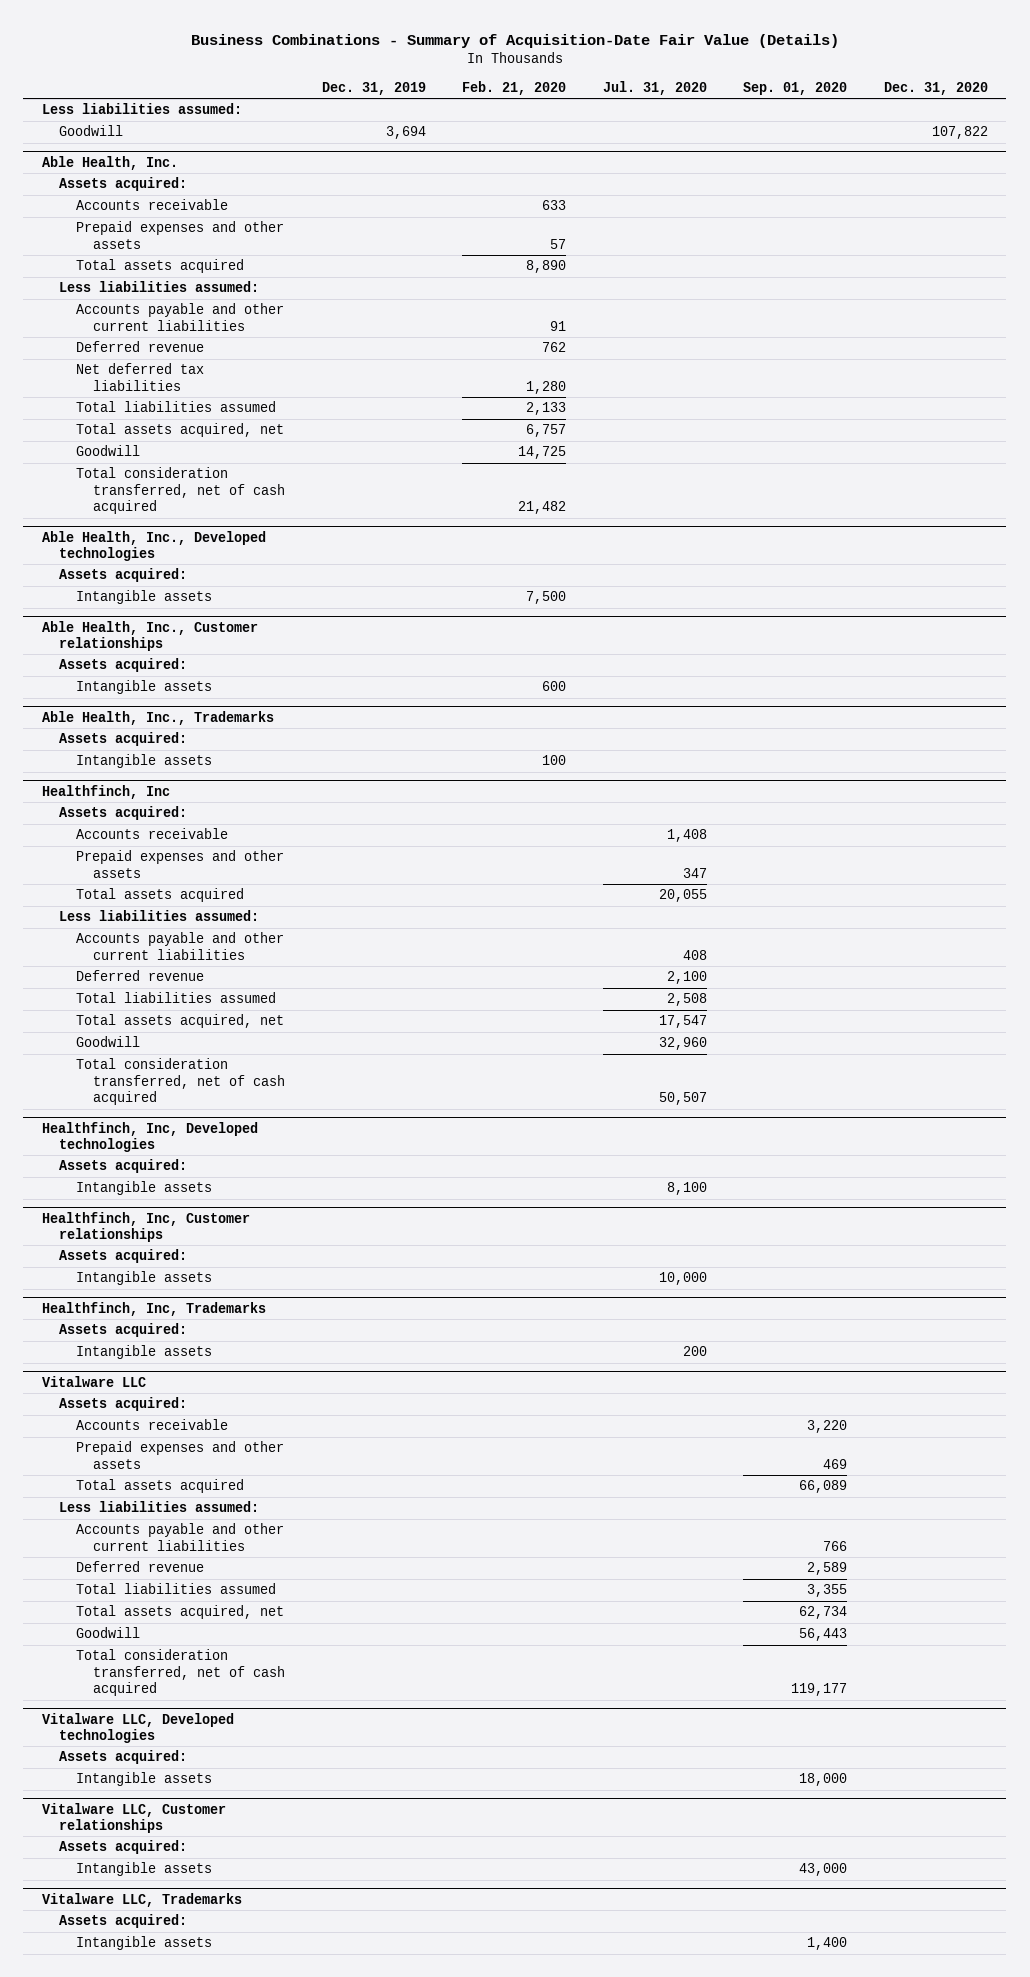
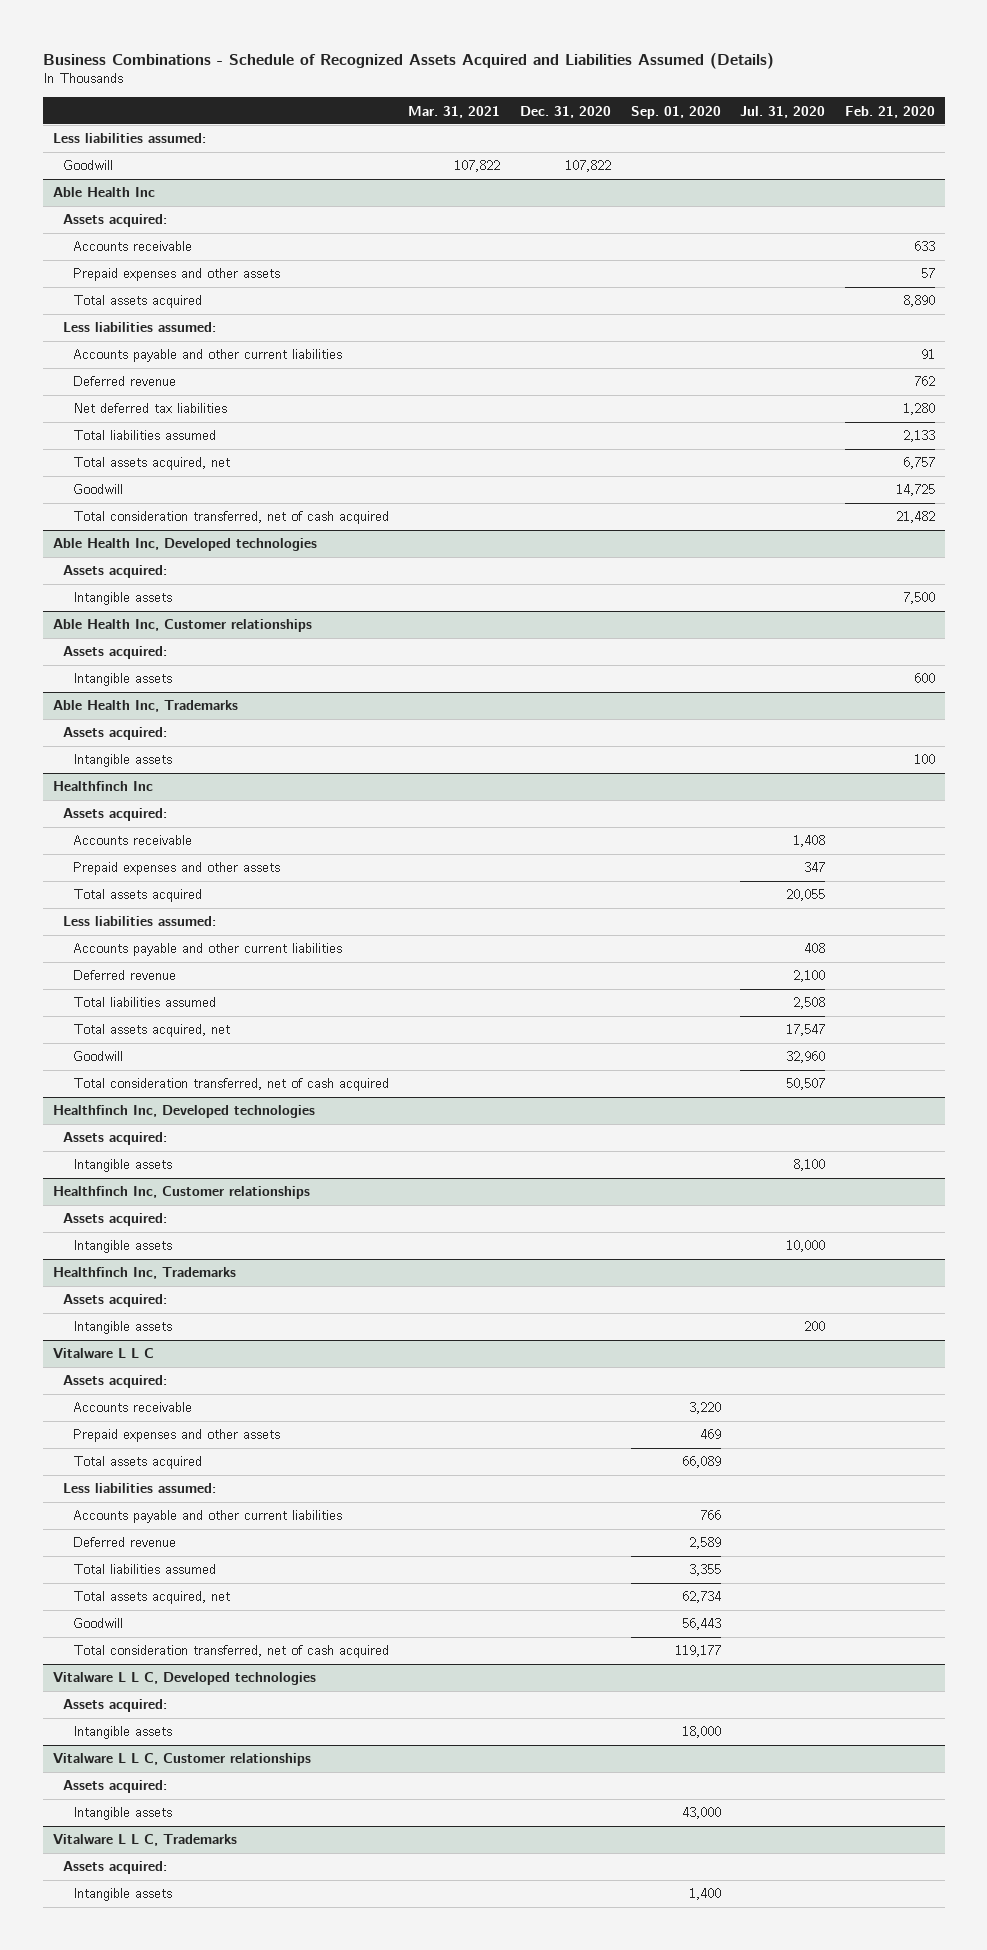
- Business Combinations - Summary of Acquisition-Date Fair Value (Details)
+ Business Combinations - Schedule of Recognized Assets Acquired and Liabilities Assumed (Details)
- | Dec. 31, 2019 | Feb. 21, 2020 | Jul. 31, 2020 | Sep. 01, 2020 | Dec. 31, 2020
+ | Mar. 31, 2021 | Dec. 31, 2020 | Sep. 01, 2020 | Jul. 31, 2020 | Feb. 21, 2020
- Able Health, Inc.
+ Able Health Inc
- Able Health, Inc., Developed technologies
+ Able Health Inc, Developed technologies
- Able Health, Inc., Customer relationships
+ Able Health Inc, Customer relationships
- Able Health, Inc., Trademarks
+ Able Health Inc, Trademarks
- Healthfinch, Inc
+ Healthfinch Inc
- Healthfinch, Inc, Developed technologies
+ Healthfinch Inc, Developed technologies
- Healthfinch, Inc, Customer relationships
+ Healthfinch Inc, Customer relationships
- Healthfinch, Inc, Trademarks
+ Healthfinch Inc, Trademarks
- Vitalware LLC
+ Vitalware L L C
- Vitalware LLC, Developed technologies
+ Vitalware L L C, Developed technologies
- Vitalware LLC, Customer relationships
+ Vitalware L L C, Customer relationships
- Vitalware LLC, Trademarks
+ Vitalware L L C, Trademarks

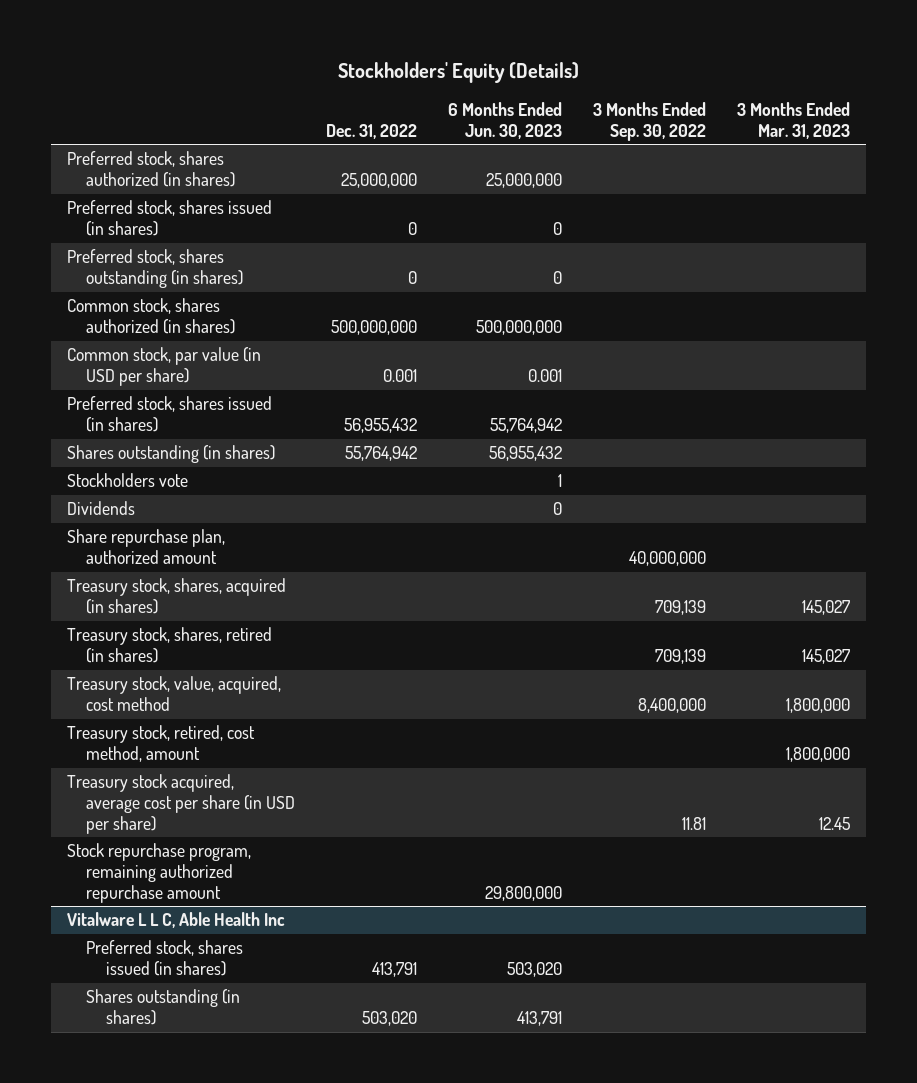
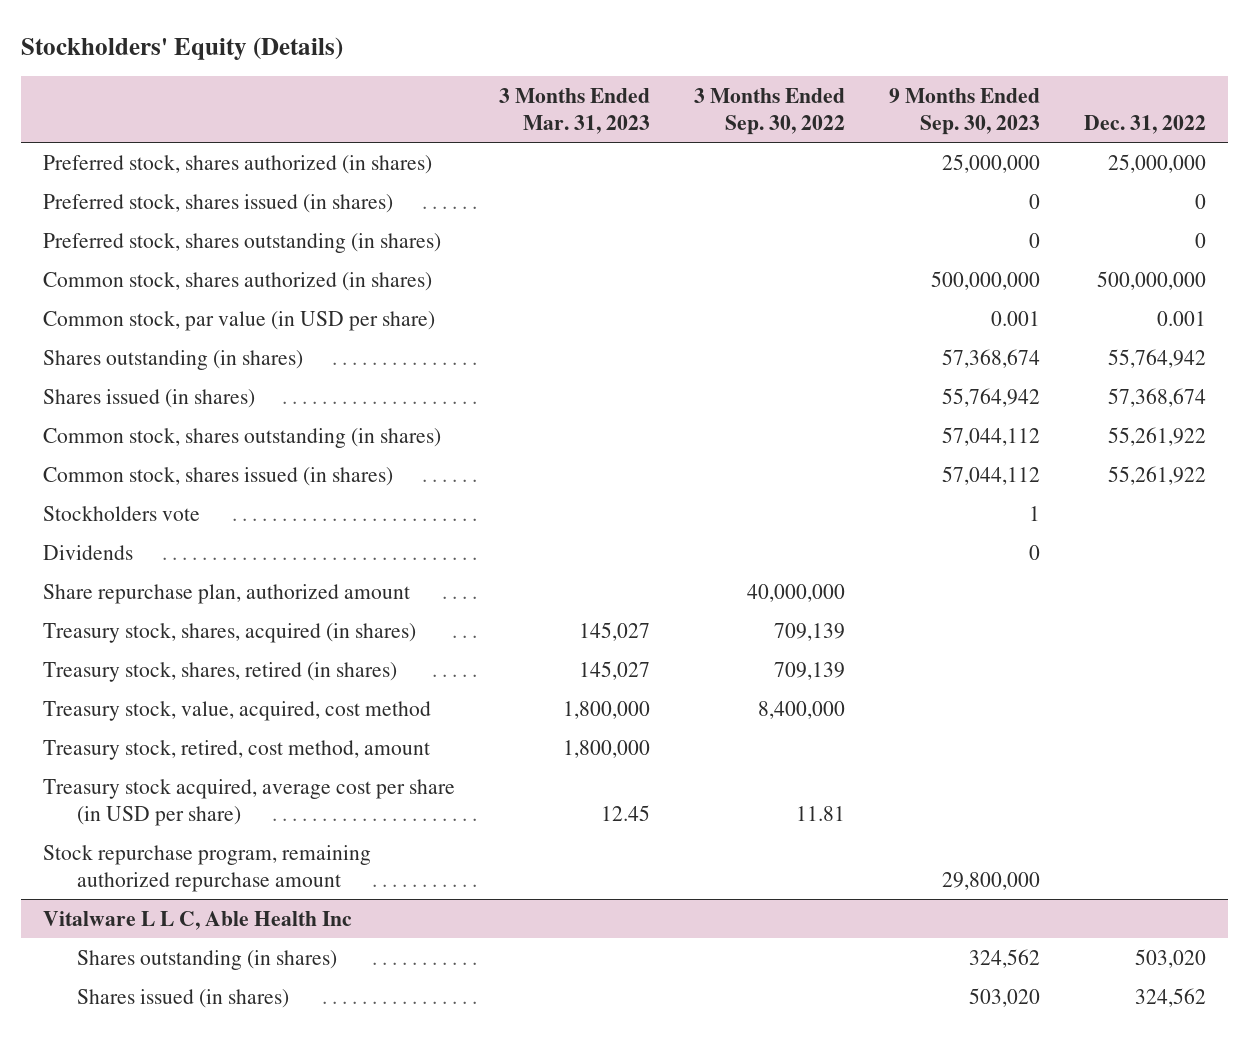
- | Dec. 31, 2022 | 6 Months Ended Jun. 30, 2023 | 3 Months Ended Sep. 30, 2022 | 3 Months Ended Mar. 31, 2023
+ | 3 Months Ended Mar. 31, 2023 | 3 Months Ended Sep. 30, 2022 | 9 Months Ended Sep. 30, 2023 | Dec. 31, 2022
- Preferred stock, shares issued (in shares) | 56,955,432 | 55,764,942 | |
+ Shares issued (in shares) | | | 55,764,942 | 57,368,674
+ Common stock, shares outstanding (in shares) | | | 57,044,112 | 55,261,922
+ Common stock, shares issued (in shares) | | | 57,044,112 | 55,261,922
@ Vitalware L L C, Able Health Inc
- Preferred stock, shares issued (in shares) | 413,791 | 503,020 | |
+ Shares issued (in shares) | | | 503,020 | 324,562

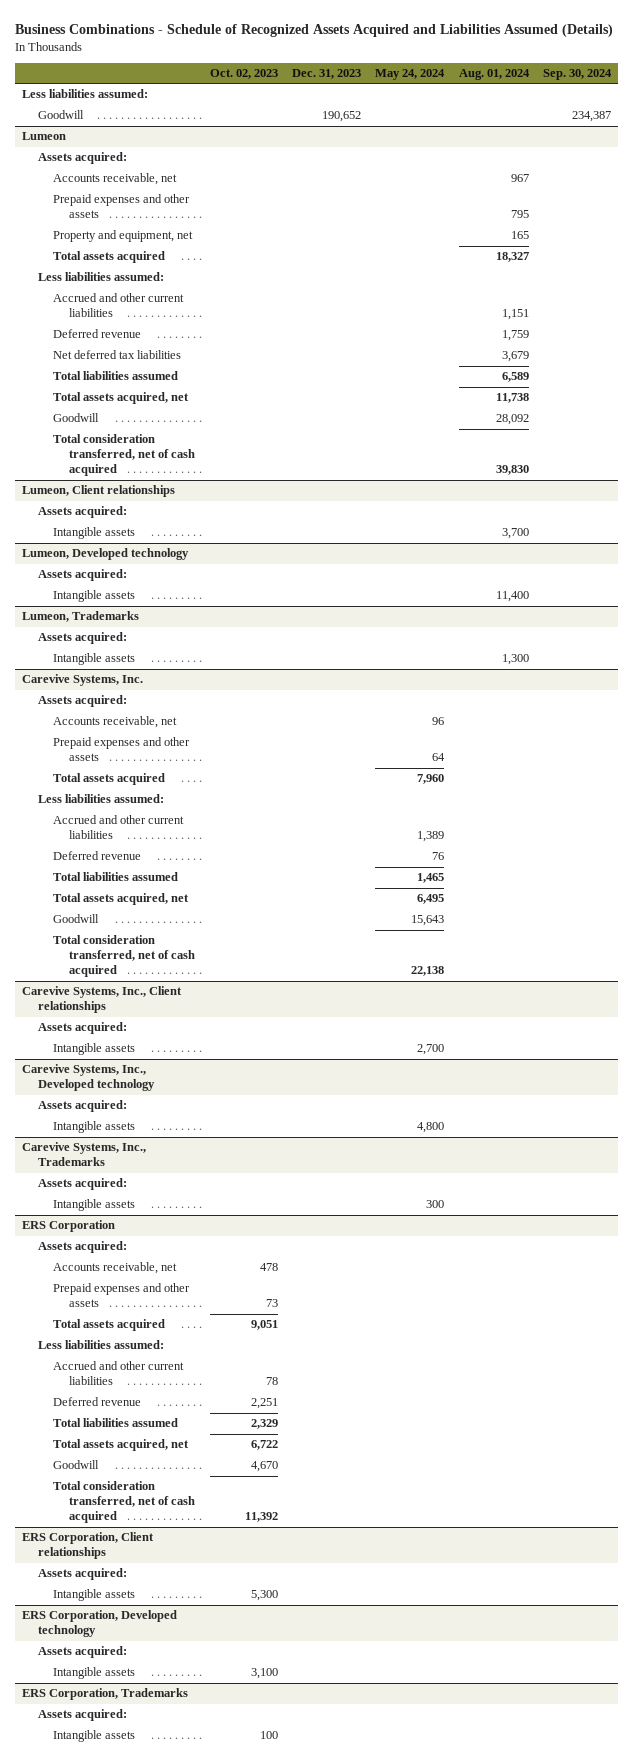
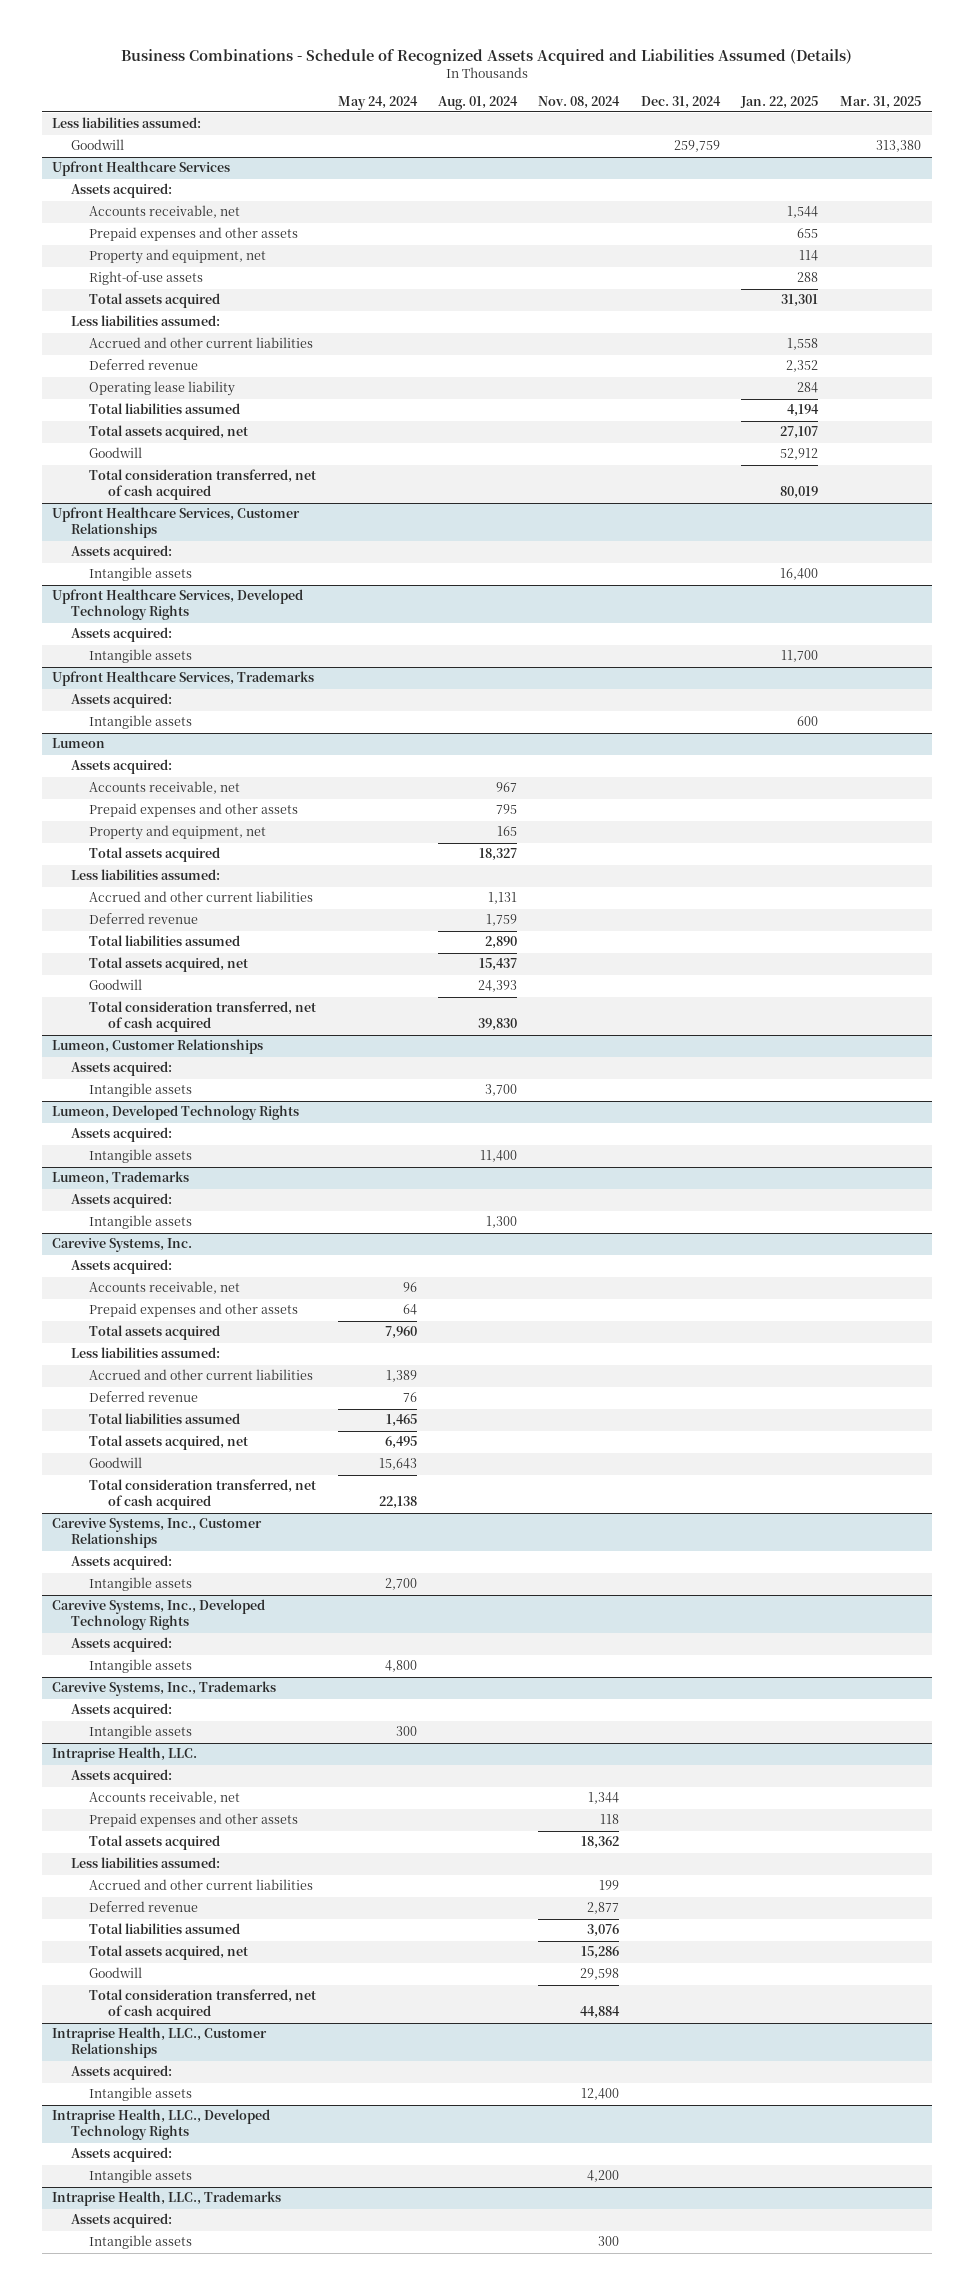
- | Oct. 02, 2023 | Dec. 31, 2023 | May 24, 2024 | Aug. 01, 2024 | Sep. 30, 2024
+ | May 24, 2024 | Aug. 01, 2024 | Nov. 08, 2024 | Dec. 31, 2024 | Jan. 22, 2025 | Mar. 31, 2025
+ Upfront Healthcare Services
+ Assets acquired:
+ Accounts receivable, net | | | | | 1,544 |
+ Prepaid expenses and other assets | | | | | 655 |
+ Property and equipment, net | | | | | 114 |
+ Right-of-use assets | | | | | 288 |
+ Total assets acquired | | | | | 31,301 |
+ Less liabilities assumed:
+ Accrued and other current liabilities | | | | | 1,558 |
+ Deferred revenue | | | | | 2,352 |
+ Operating lease liability | | | | | 284 |
+ Total liabilities assumed | | | | | 4,194 |
+ Total assets acquired, net | | | | | 27,107 |
+ Goodwill | | | | | 52,912 |
+ Total consideration transferred, net of cash acquired | | | | | 80,019 |
+ Upfront Healthcare Services, Customer Relationships
+ Assets acquired:
+ Intangible assets | | | | | 16,400 |
+ Upfront Healthcare Services, Developed Technology Rights
+ Assets acquired:
+ Intangible assets | | | | | 11,700 |
+ Upfront Healthcare Services, Trademarks
+ Assets acquired:
+ Intangible assets | | | | | 600 |
@ Lumeon
- Accrued and other current liabilities | | | | 1,151 |
+ Accrued and other current liabilities | | 1,131 | | | |
- Net deferred tax liabilities | | | | 3,679 |
- Total liabilities assumed | | | | 6,589 |
- Total assets acquired, net | | | | 11,738 |
- Goodwill | | | | 28,092 |
+ Total liabilities assumed | | 2,890 | | | |
+ Total assets acquired, net | | 15,437 | | | |
+ Goodwill | | 24,393 | | | |
- Lumeon, Client relationships
+ Lumeon, Customer Relationships
- Lumeon, Developed technology
+ Lumeon, Developed Technology Rights
- Carevive Systems, Inc., Client relationships
+ Carevive Systems, Inc., Customer Relationships
- Carevive Systems, Inc., Developed technology
+ Carevive Systems, Inc., Developed Technology Rights
- ERS Corporation
- Assets acquired:
- Accounts receivable, net | 478 | | | |
- Prepaid expenses and other assets | 73 | | | |
- Total assets acquired | 9,051 | | | |
- Less liabilities assumed:
- Accrued and other current liabilities | 78 | | | |
- Deferred revenue | 2,251 | | | |
- Total liabilities assumed | 2,329 | | | |
- Total assets acquired, net | 6,722 | | | |
- Goodwill | 4,670 | | | |
- Total consideration transferred, net of cash acquired | 11,392 | | | |
- ERS Corporation, Client relationships
- Assets acquired:
- Intangible assets | 5,300 | | | |
- ERS Corporation, Developed technology
- Assets acquired:
- Intangible assets | 3,100 | | | |
- ERS Corporation, Trademarks
- Assets acquired:
- Intangible assets | 100 | | | |
+ Intraprise Health, LLC.
+ Assets acquired:
+ Accounts receivable, net | | | 1,344 | | |
+ Prepaid expenses and other assets | | | 118 | | |
+ Total assets acquired | | | 18,362 | | |
+ Less liabilities assumed:
+ Accrued and other current liabilities | | | 199 | | |
+ Deferred revenue | | | 2,877 | | |
+ Total liabilities assumed | | | 3,076 | | |
+ Total assets acquired, net | | | 15,286 | | |
+ Goodwill | | | 29,598 | | |
+ Total consideration transferred, net of cash acquired | | | 44,884 | | |
+ Intraprise Health, LLC., Customer Relationships
+ Assets acquired:
+ Intangible assets | | | 12,400 | | |
+ Intraprise Health, LLC., Developed Technology Rights
+ Assets acquired:
+ Intangible assets | | | 4,200 | | |
+ Intraprise Health, LLC., Trademarks
+ Assets acquired:
+ Intangible assets | | | 300 | | |

